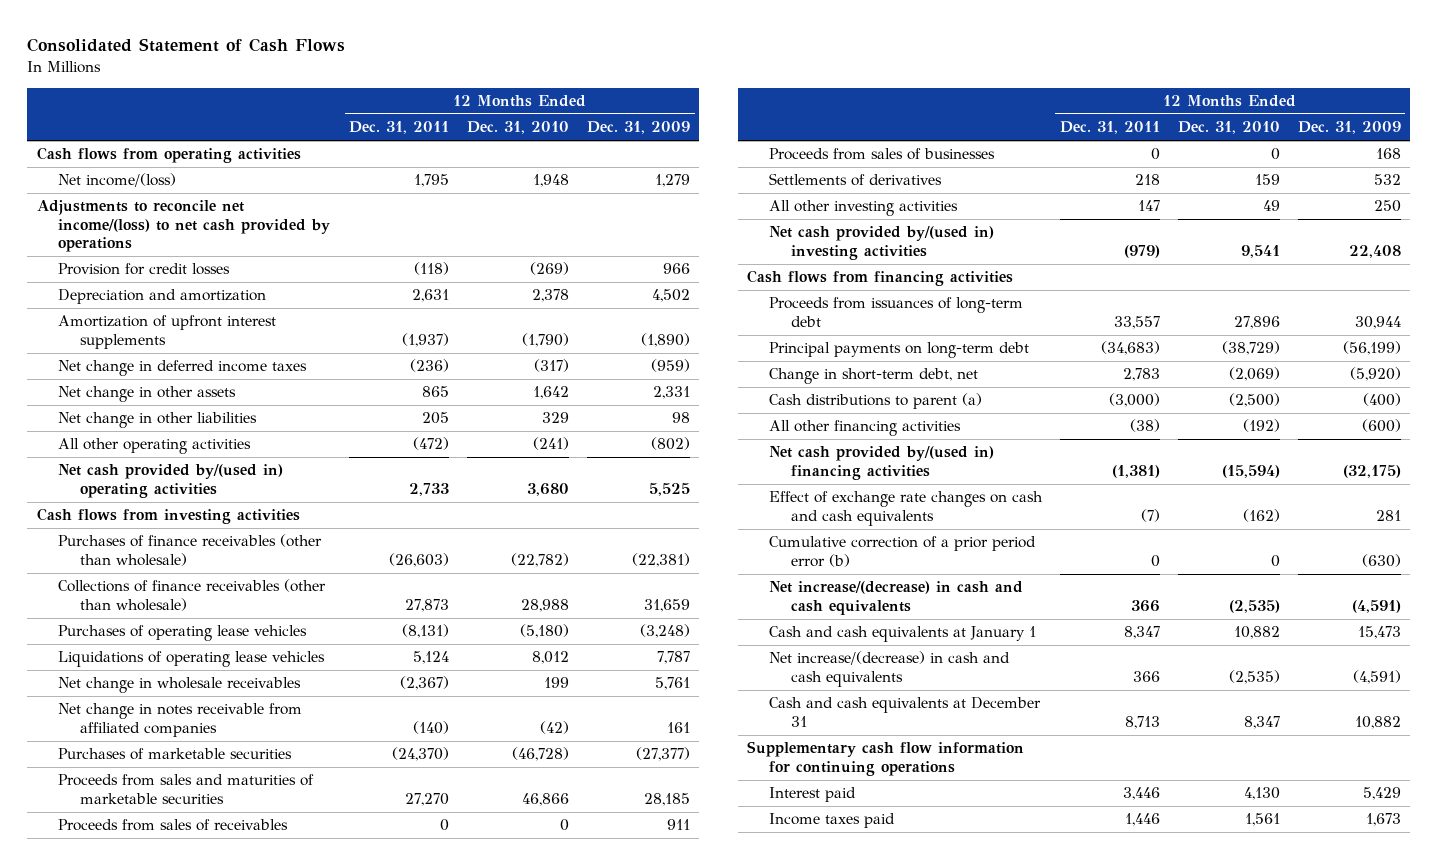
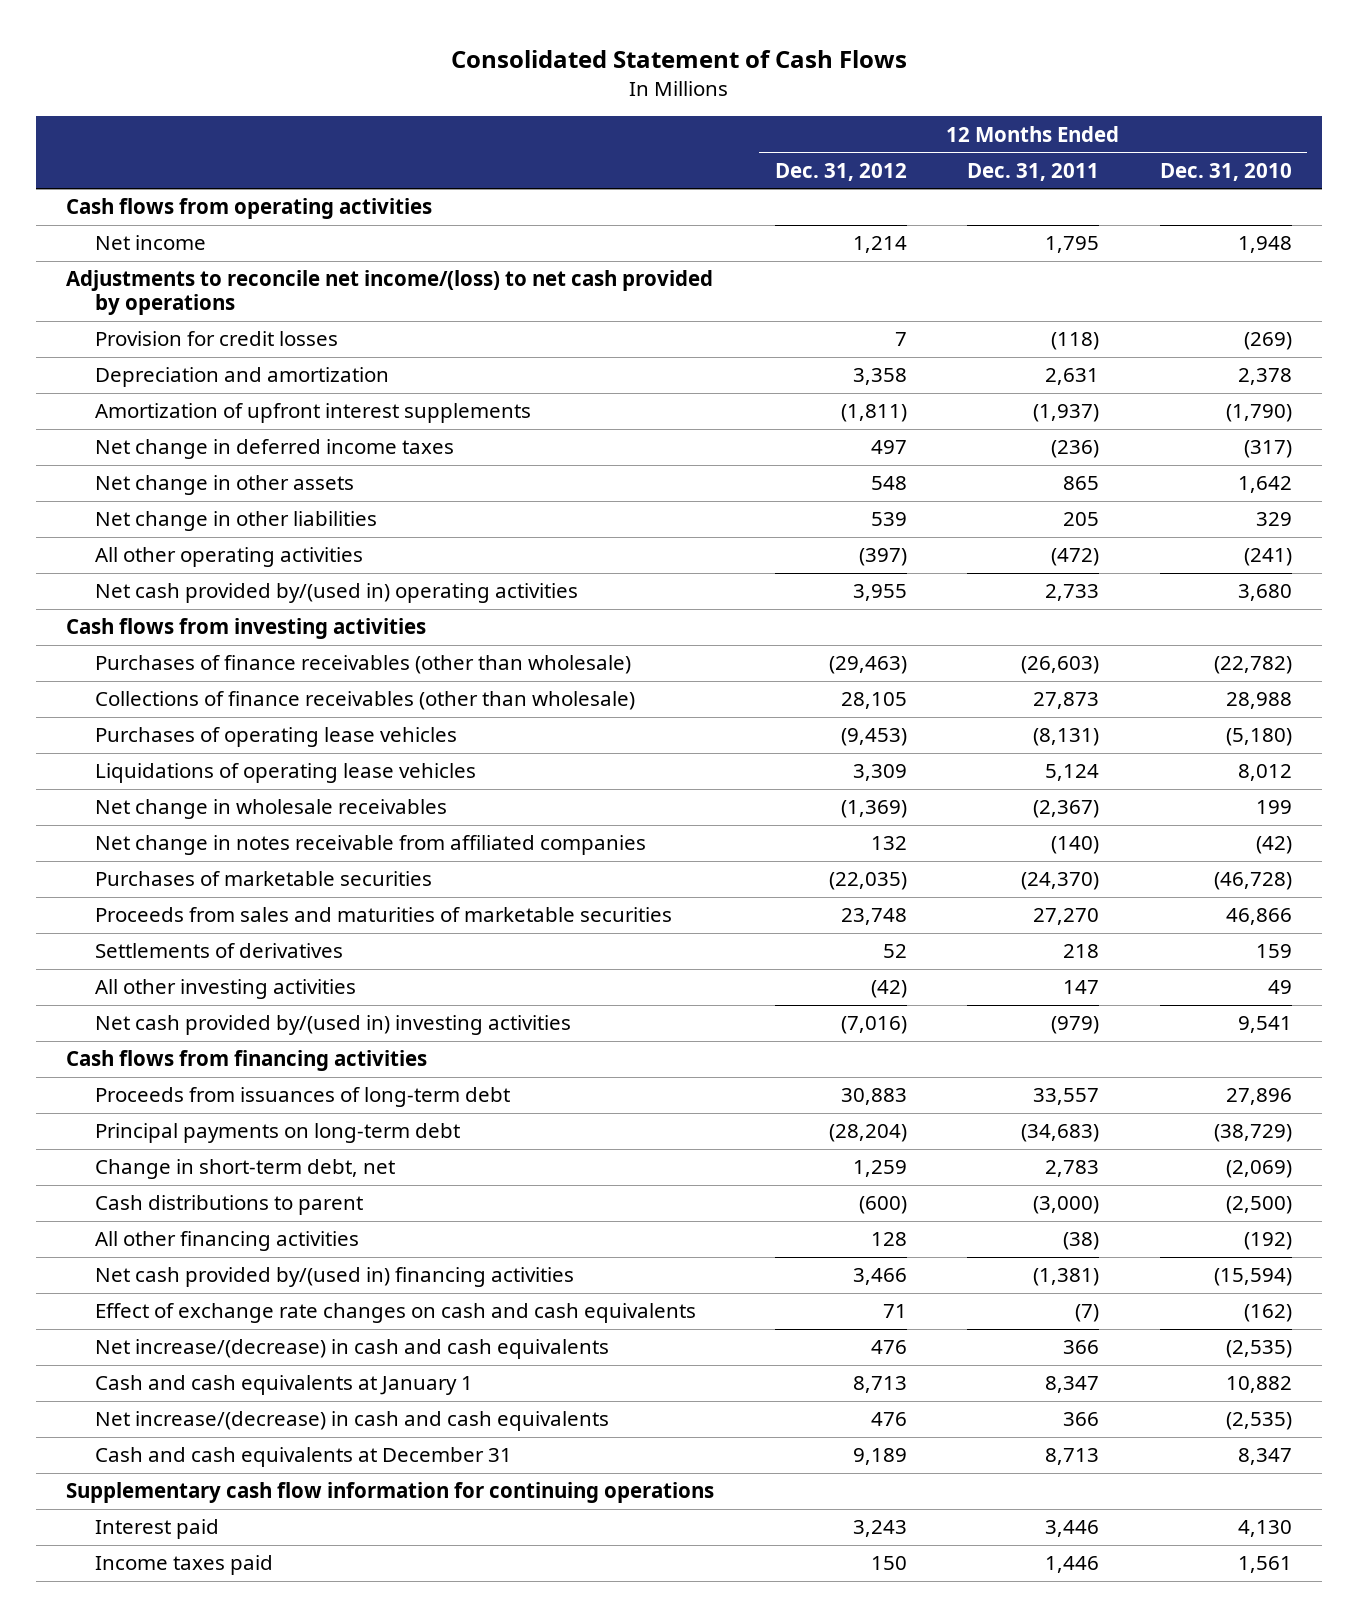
- | 12 Months Ended Dec. 31, 2011 | 12 Months Ended Dec. 31, 2010 | 12 Months Ended Dec. 31, 2009
+ | 12 Months Ended Dec. 31, 2012 | 12 Months Ended Dec. 31, 2011 | 12 Months Ended Dec. 31, 2010
- Net income/(loss) | 1,795 | 1,948 | 1,279
+ Net income | 1,214 | 1,795 | 1,948
- Proceeds from sales of receivables | 0 | 0 | 911
- Proceeds from sales of businesses | 0 | 0 | 168
- Cash distributions to parent (a) | (3,000) | (2,500) | (400)
+ Cash distributions to parent | (600) | (3,000) | (2,500)
- Cumulative correction of a prior period error (b) | 0 | 0 | (630)

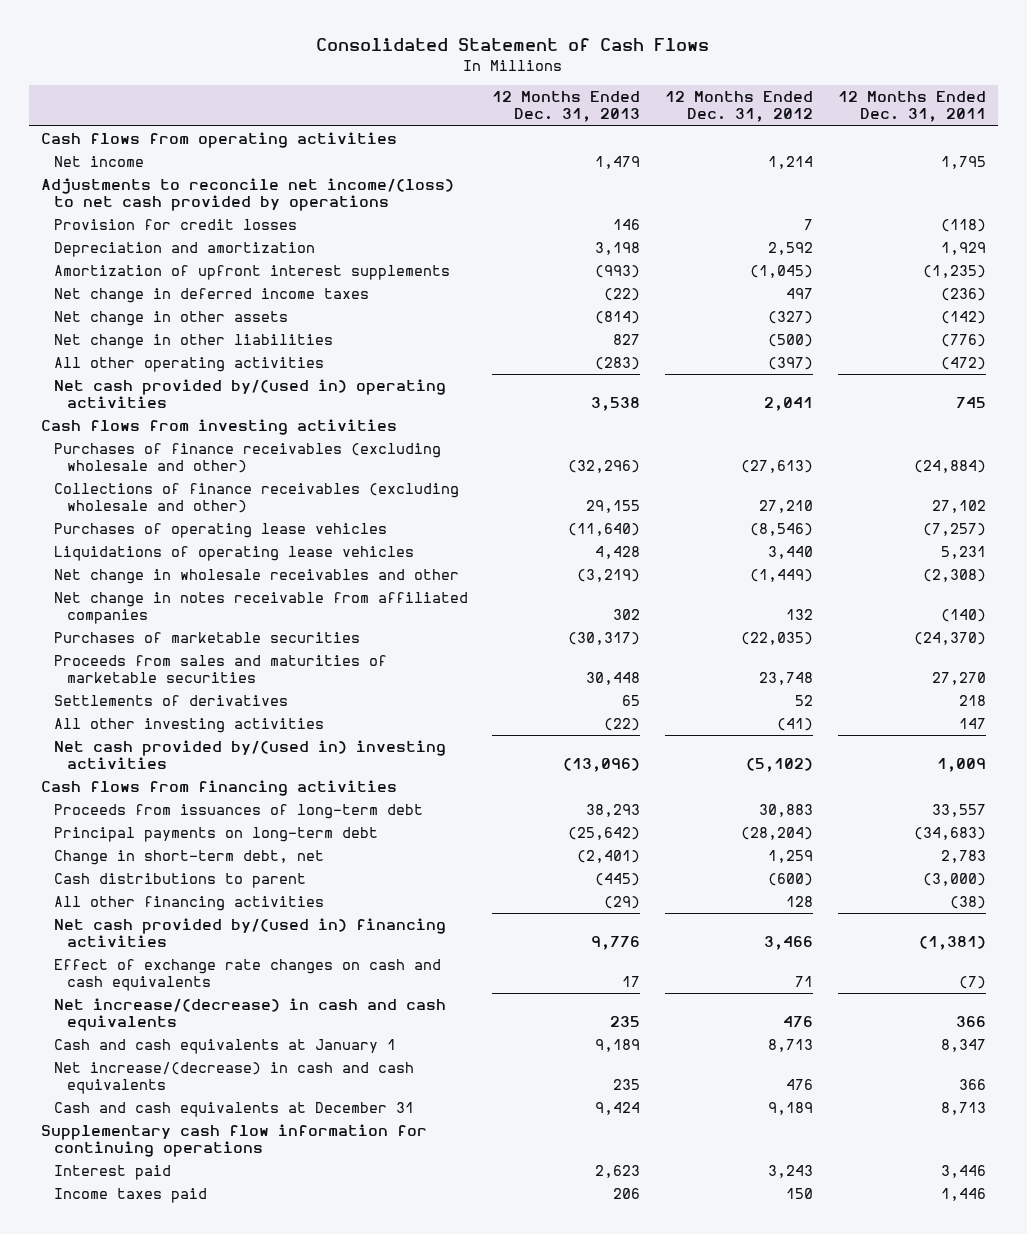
- | 12 Months Ended Dec. 31, 2012 | 12 Months Ended Dec. 31, 2011 | 12 Months Ended Dec. 31, 2010
+ | 12 Months Ended Dec. 31, 2013 | 12 Months Ended Dec. 31, 2012 | 12 Months Ended Dec. 31, 2011
- Depreciation and amortization | 3,358 | 2,631 | 2,378
- Amortization of upfront interest supplements | (1,811) | (1,937) | (1,790)
+ Depreciation and amortization | 3,198 | 2,592 | 1,929
+ Amortization of upfront interest supplements | (993) | (1,045) | (1,235)
- Net change in other assets | 548 | 865 | 1,642
- Net change in other liabilities | 539 | 205 | 329
+ Net change in other assets | (814) | (327) | (142)
+ Net change in other liabilities | 827 | (500) | (776)
- Net cash provided by/(used in) operating activities | 3,955 | 2,733 | 3,680
+ Net cash provided by/(used in) operating activities | 3,538 | 2,041 | 745
- Purchases of finance receivables (other than wholesale) | (29,463) | (26,603) | (22,782)
- Collections of finance receivables (other than wholesale) | 28,105 | 27,873 | 28,988
- Purchases of operating lease vehicles | (9,453) | (8,131) | (5,180)
- Liquidations of operating lease vehicles | 3,309 | 5,124 | 8,012
- Net change in wholesale receivables | (1,369) | (2,367) | 199
+ Purchases of finance receivables (excluding wholesale and other) | (32,296) | (27,613) | (24,884)
+ Collections of finance receivables (excluding wholesale and other) | 29,155 | 27,210 | 27,102
+ Purchases of operating lease vehicles | (11,640) | (8,546) | (7,257)
+ Liquidations of operating lease vehicles | 4,428 | 3,440 | 5,231
+ Net change in wholesale receivables and other | (3,219) | (1,449) | (2,308)
- All other investing activities | (42) | 147 | 49
- Net cash provided by/(used in) investing activities | (7,016) | (979) | 9,541
+ All other investing activities | (22) | (41) | 147
+ Net cash provided by/(used in) investing activities | (13,096) | (5,102) | 1,009

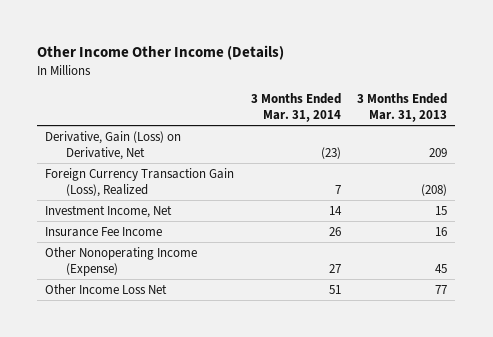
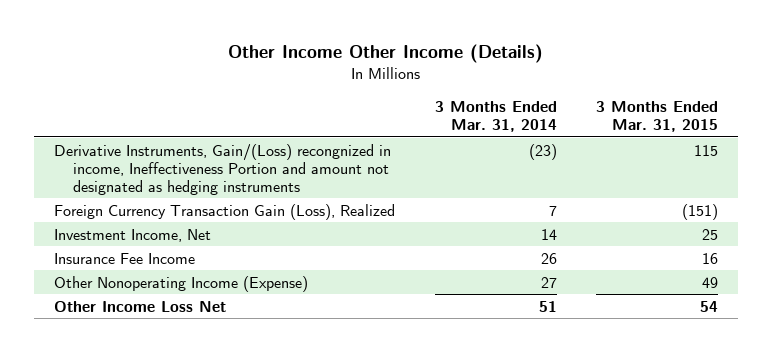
- | 3 Months Ended Mar. 31, 2014 | 3 Months Ended Mar. 31, 2013
+ | 3 Months Ended Mar. 31, 2014 | 3 Months Ended Mar. 31, 2015
- Derivative, Gain (Loss) on Derivative, Net | (23) | 209
+ Derivative Instruments, Gain/(Loss) recongnized in income, Ineffectiveness Portion and amount not designated as hedging instruments | (23) | 115

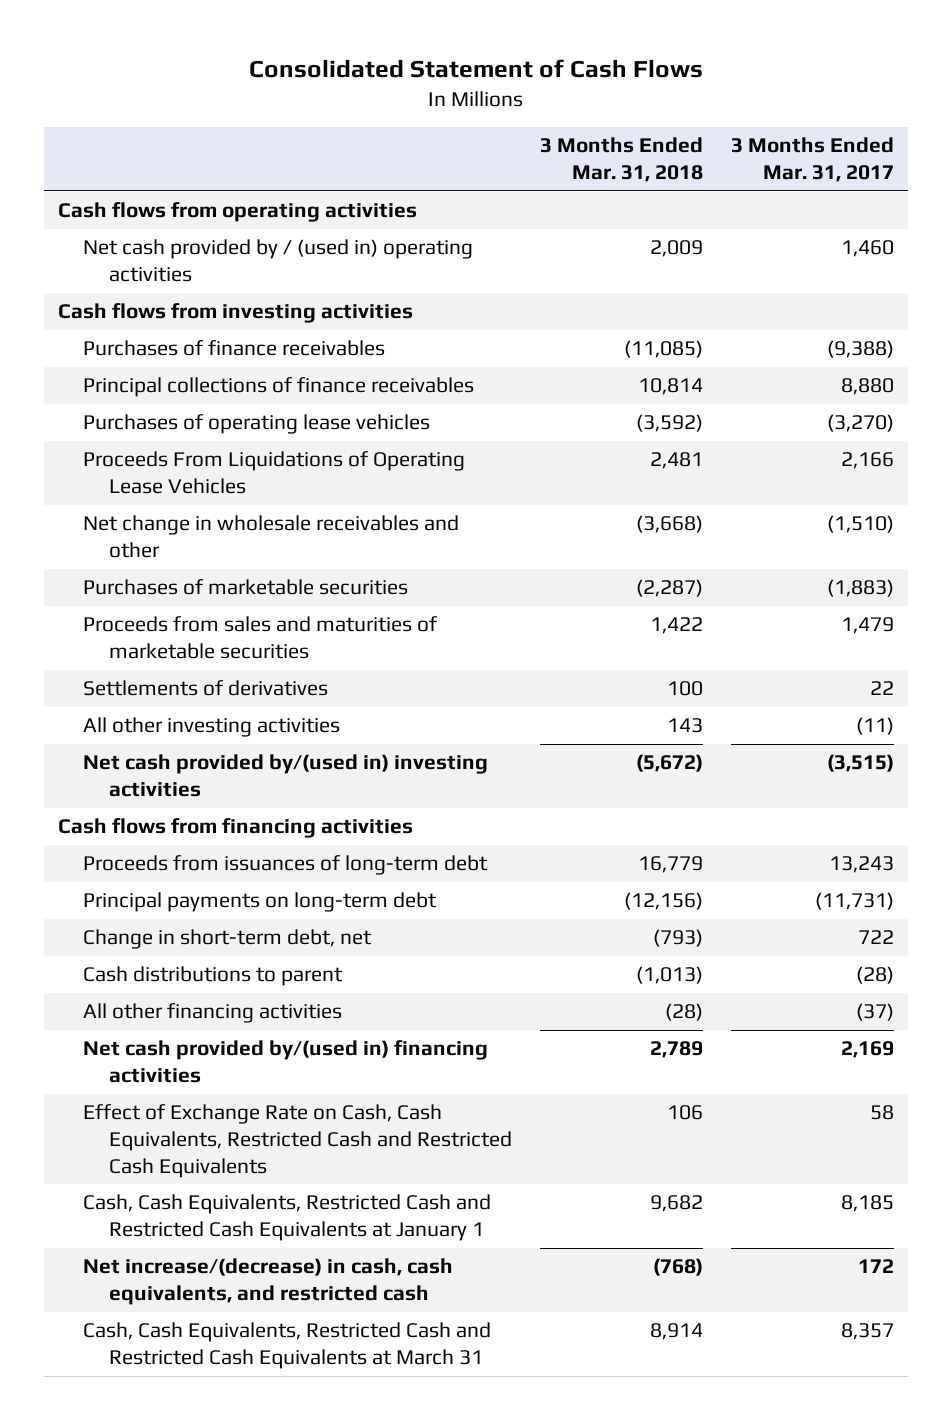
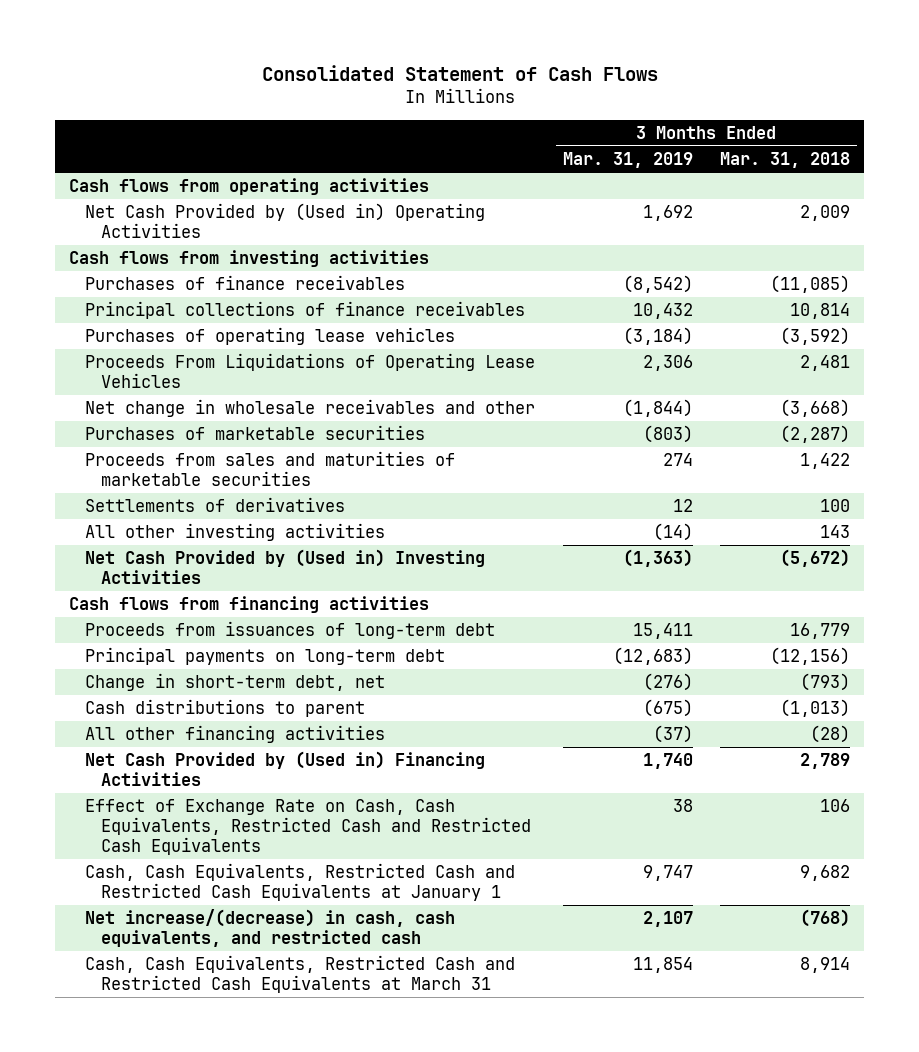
- | 3 Months Ended Mar. 31, 2018 | 3 Months Ended Mar. 31, 2017
+ | 3 Months Ended Mar. 31, 2019 | 3 Months Ended Mar. 31, 2018
- Net cash provided by / (used in) operating activities | 2,009 | 1,460
+ Net Cash Provided by (Used in) Operating Activities | 1,692 | 2,009
- Net cash provided by/(used in) investing activities | (5,672) | (3,515)
+ Net Cash Provided by (Used in) Investing Activities | (1,363) | (5,672)
- Net cash provided by/(used in) financing activities | 2,789 | 2,169
+ Net Cash Provided by (Used in) Financing Activities | 1,740 | 2,789

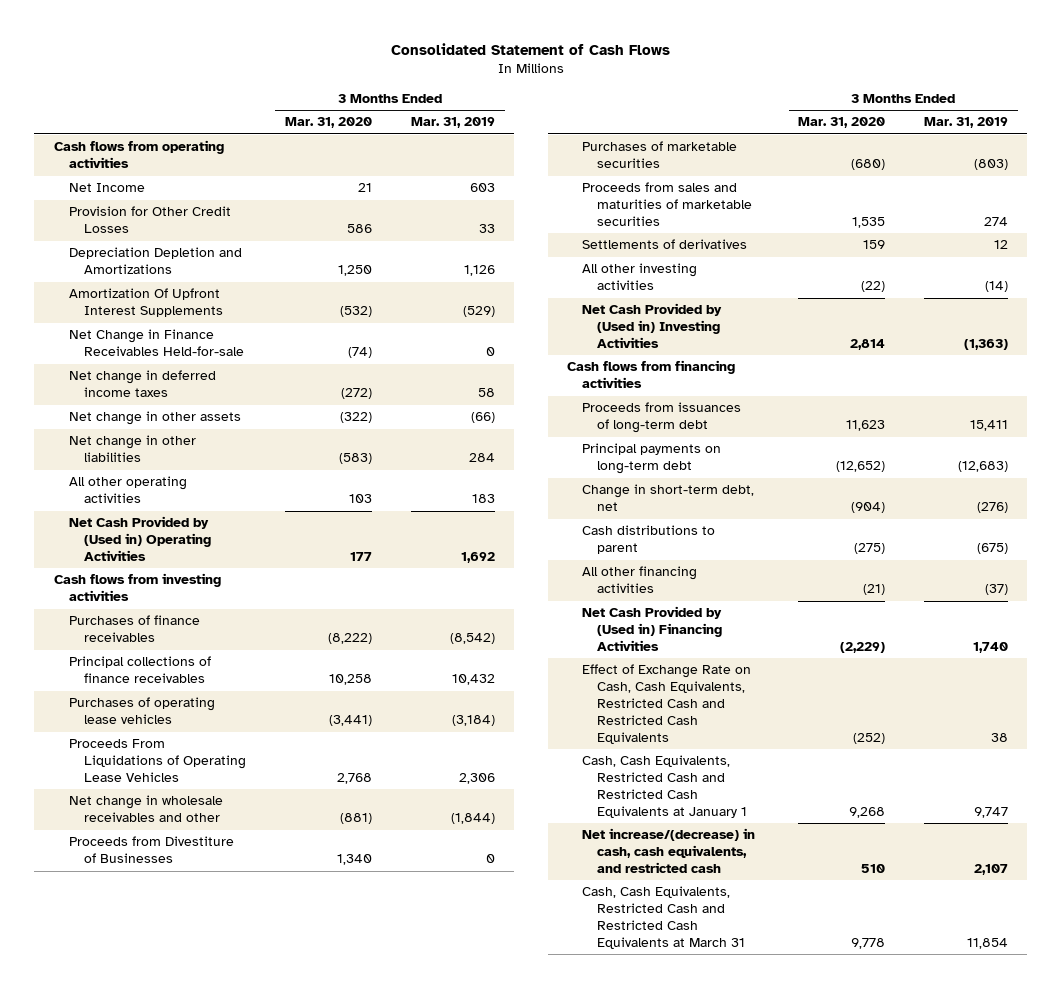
- | 3 Months Ended Mar. 31, 2019 | 3 Months Ended Mar. 31, 2018
+ | 3 Months Ended Mar. 31, 2020 | 3 Months Ended Mar. 31, 2019
+ Net Income | 21 | 603
+ Provision for Other Credit Losses | 586 | 33
+ Depreciation Depletion and Amortizations | 1,250 | 1,126
+ Amortization Of Upfront Interest Supplements | (532) | (529)
+ Net Change in Finance Receivables Held-for-sale | (74) | 0
+ Net change in deferred income taxes | (272) | 58
+ Net change in other assets | (322) | (66)
+ Net change in other liabilities | (583) | 284
+ All other operating activities | 103 | 183
+ Proceeds from Divestiture of Businesses | 1,340 | 0

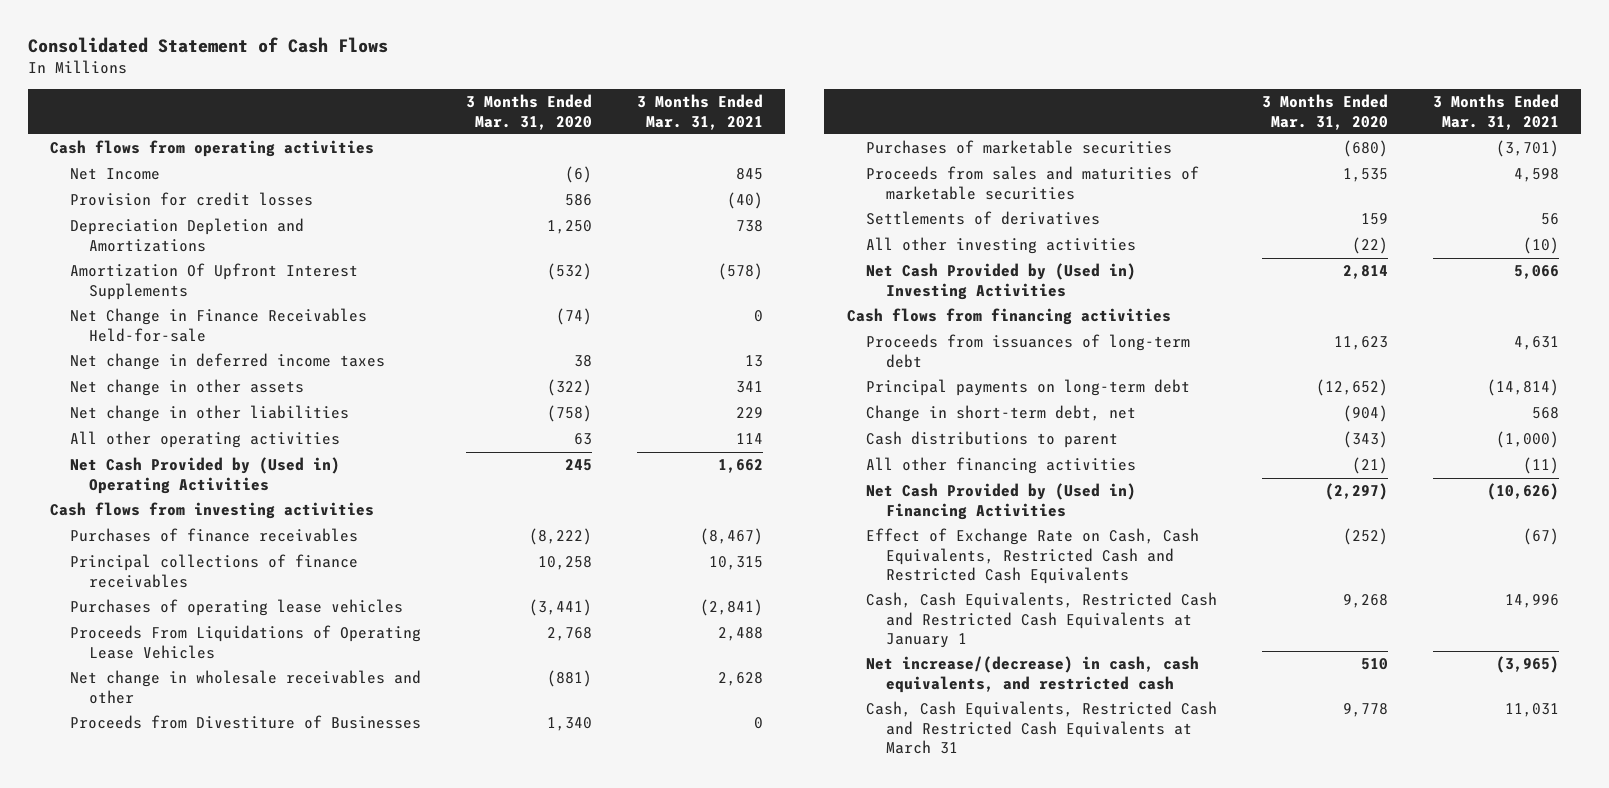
- | 3 Months Ended Mar. 31, 2020 | 3 Months Ended Mar. 31, 2019
+ | 3 Months Ended Mar. 31, 2020 | 3 Months Ended Mar. 31, 2021
- Net Income | 21 | 603
- Provision for Other Credit Losses | 586 | 33
+ Net Income | (6) | 845
+ Provision for credit losses | 586 | (40)
- Net change in deferred income taxes | (272) | 58
+ Net change in deferred income taxes | 38 | 13
- Net change in other liabilities | (583) | 284
- All other operating activities | 103 | 183
- Net Cash Provided by (Used in) Operating Activities | 177 | 1,692
+ Net change in other liabilities | (758) | 229
+ All other operating activities | 63 | 114
+ Net Cash Provided by (Used in) Operating Activities | 245 | 1,662
- Cash distributions to parent | (275) | (675)
+ Cash distributions to parent | (343) | (1,000)
- Net Cash Provided by (Used in) Financing Activities | (2,229) | 1,740
+ Net Cash Provided by (Used in) Financing Activities | (2,297) | (10,626)

